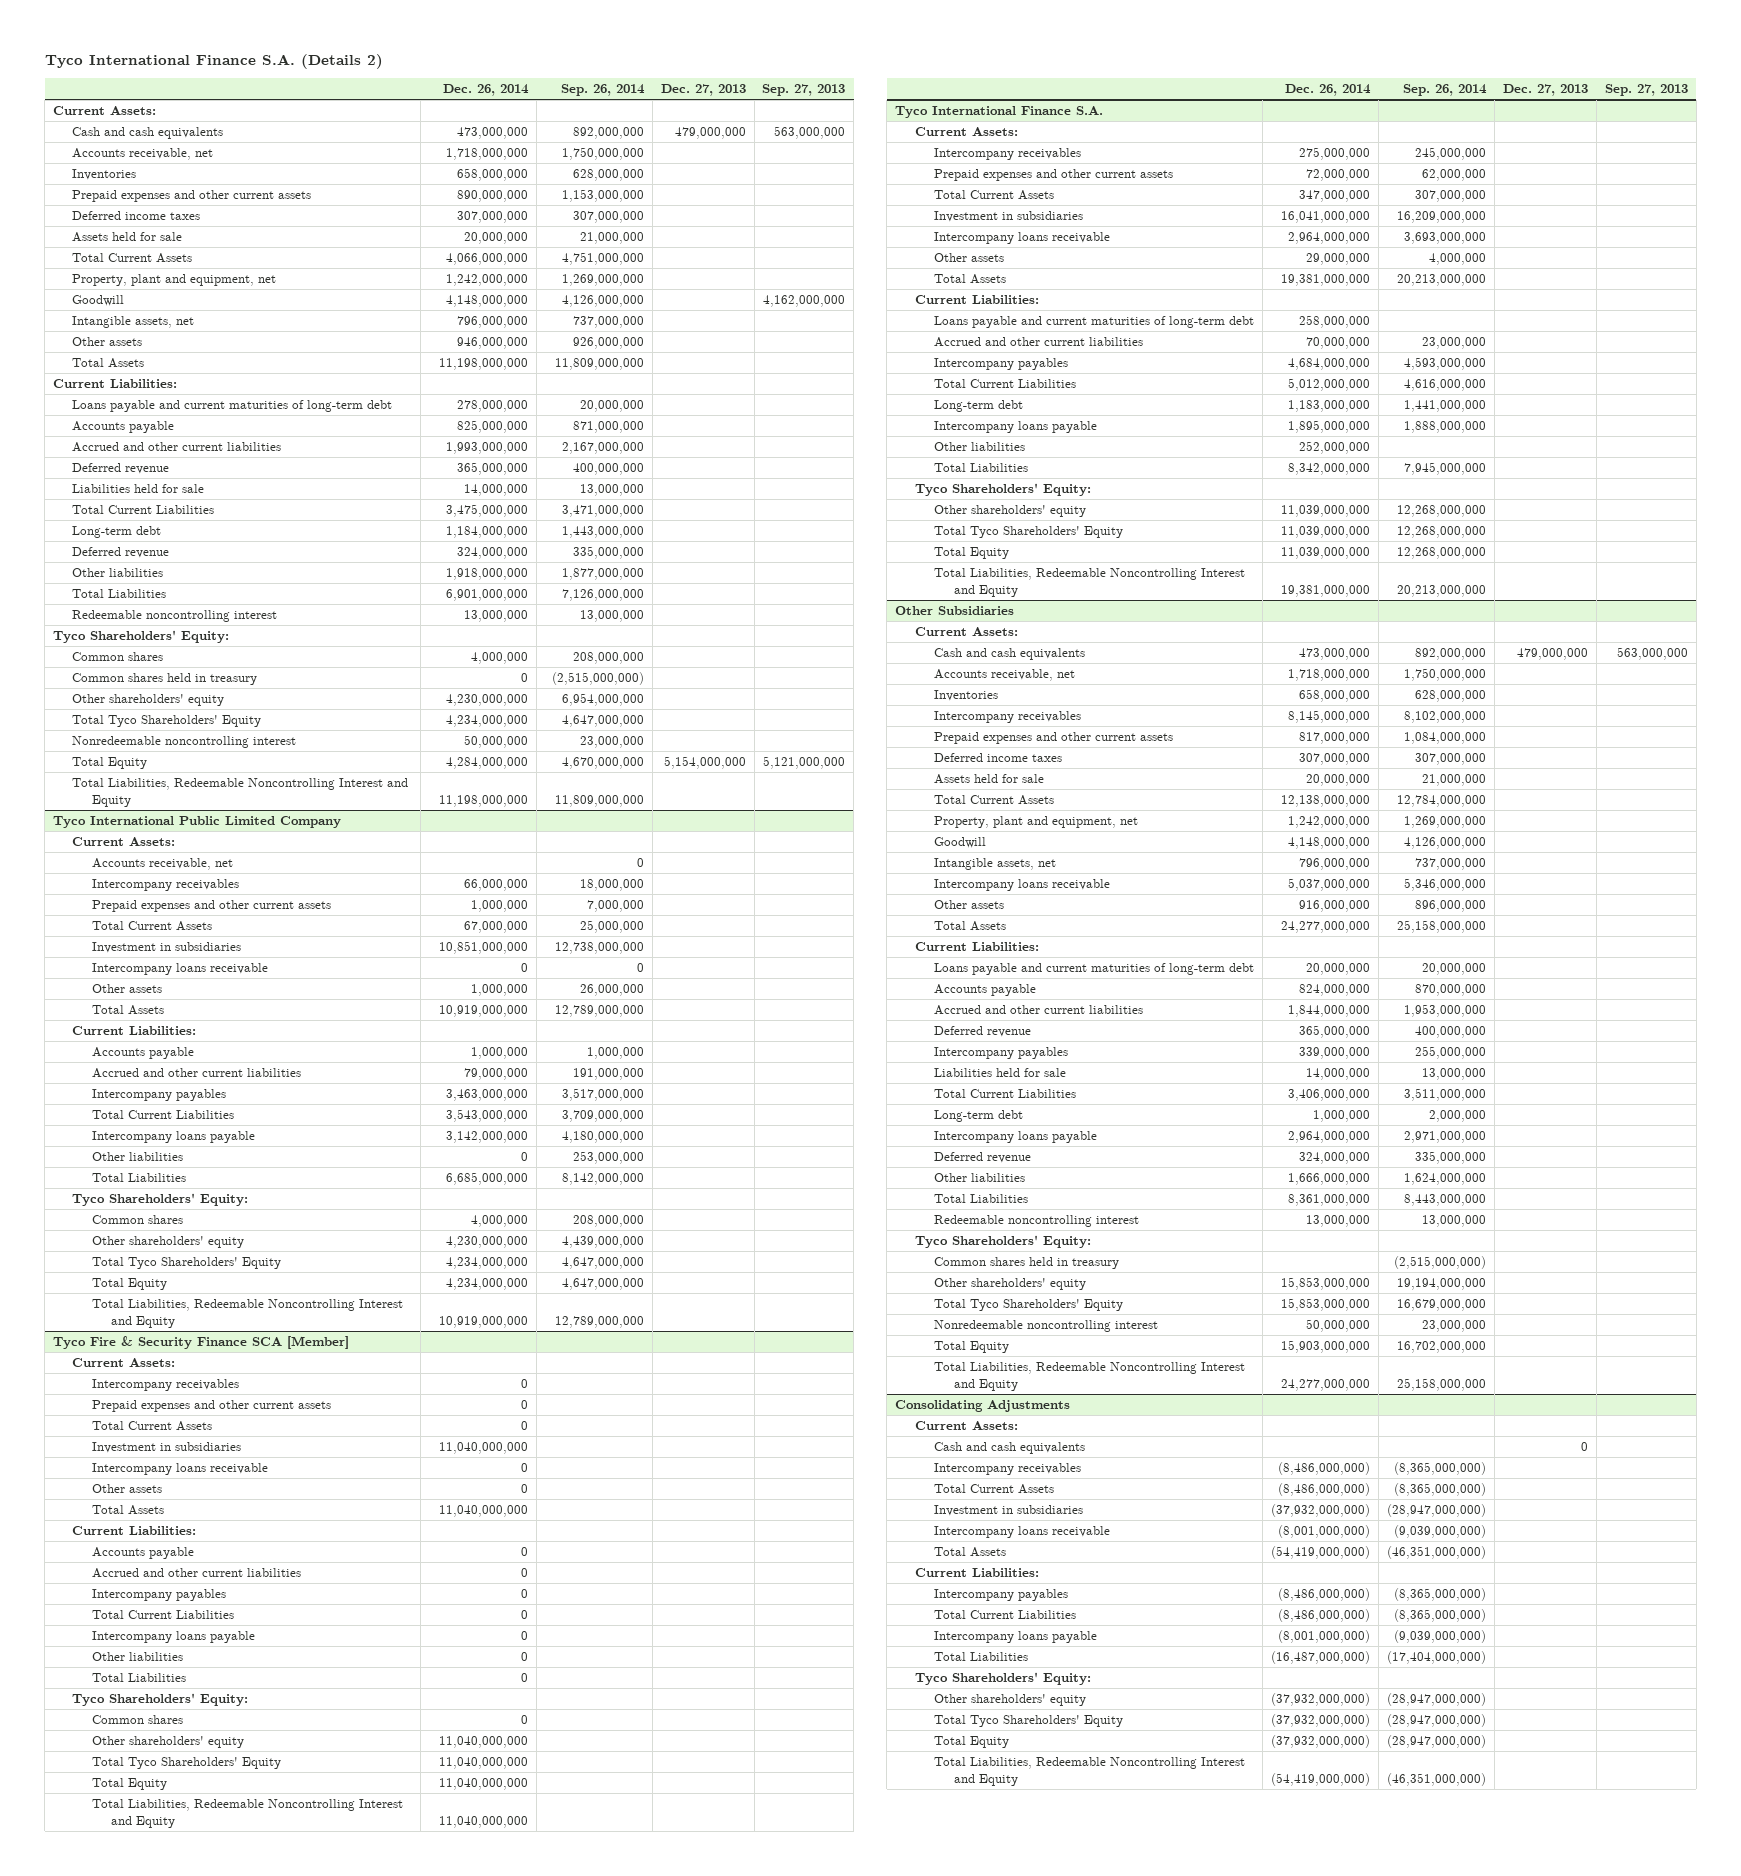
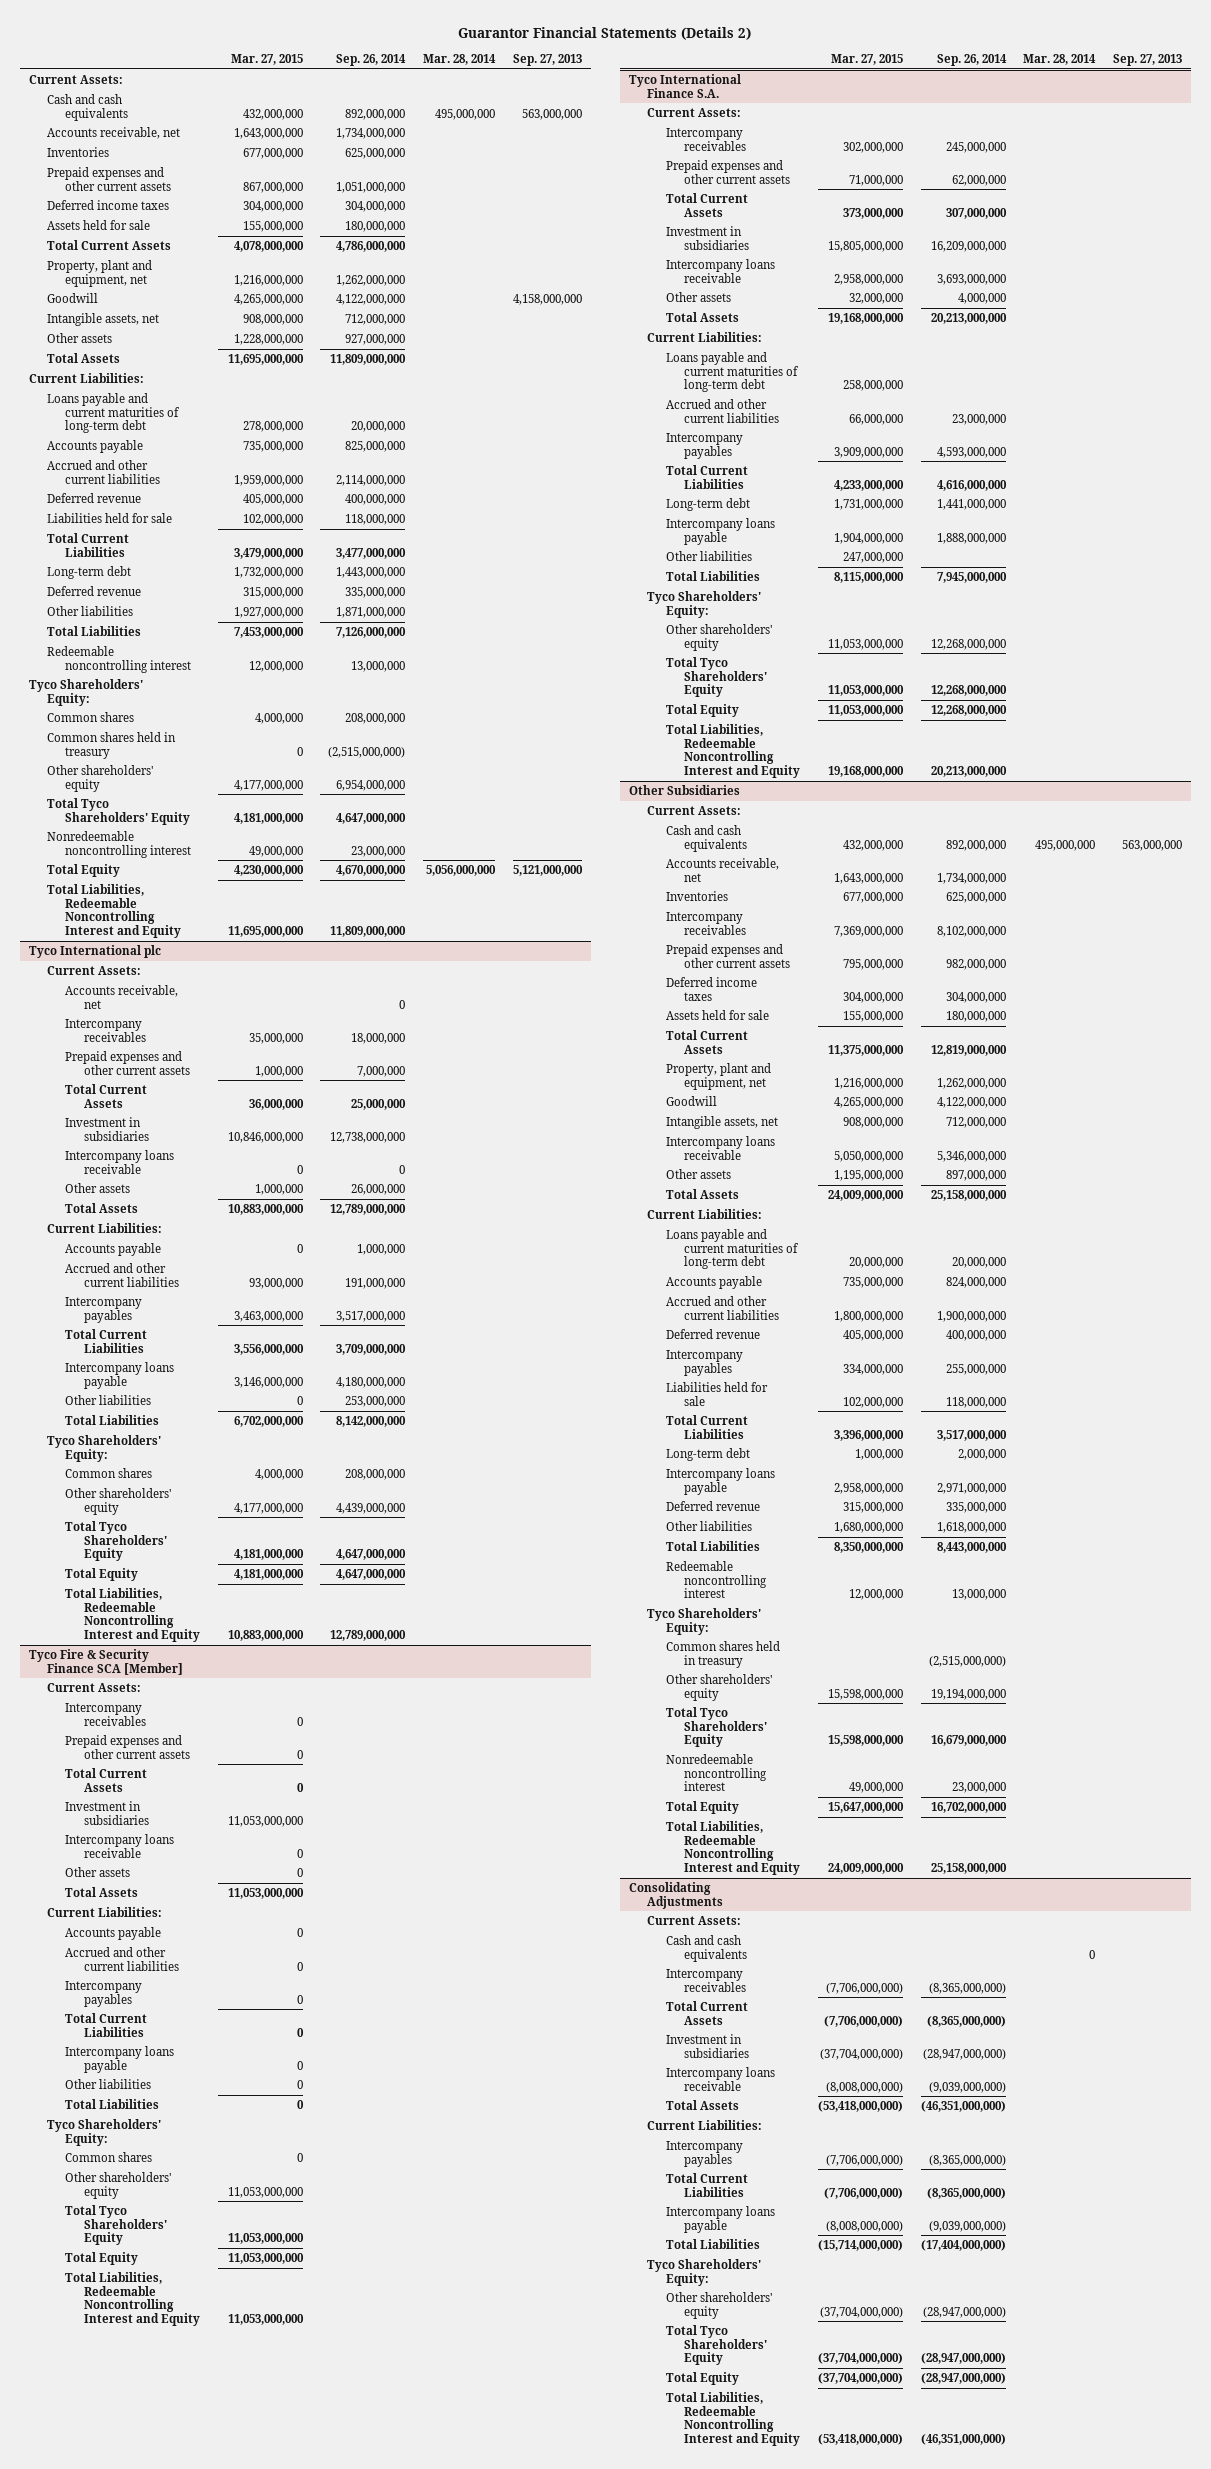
- Tyco International Finance S.A. (Details 2)
+ Guarantor Financial Statements (Details 2)
- | Dec. 26, 2014 | Sep. 26, 2014 | Dec. 27, 2013 | Sep. 27, 2013
+ | Mar. 27, 2015 | Sep. 26, 2014 | Mar. 28, 2014 | Sep. 27, 2013
- Accounts receivable, net | 1,718,000,000 | 1,750,000,000 | |
- Inventories | 658,000,000 | 628,000,000 | |
- Prepaid expenses and other current assets | 890,000,000 | 1,153,000,000 | |
- Deferred income taxes | 307,000,000 | 307,000,000 | |
- Assets held for sale | 20,000,000 | 21,000,000 | |
- Total Current Assets | 4,066,000,000 | 4,751,000,000 | |
- Property, plant and equipment, net | 1,242,000,000 | 1,269,000,000 | |
- Goodwill | 4,148,000,000 | 4,126,000,000 | | 4,162,000,000
- Intangible assets, net | 796,000,000 | 737,000,000 | |
- Other assets | 946,000,000 | 926,000,000 | |
+ Accounts receivable, net | 1,643,000,000 | 1,734,000,000 | |
+ Inventories | 677,000,000 | 625,000,000 | |
+ Prepaid expenses and other current assets | 867,000,000 | 1,051,000,000 | |
+ Deferred income taxes | 304,000,000 | 304,000,000 | |
+ Assets held for sale | 155,000,000 | 180,000,000 | |
+ Total Current Assets | 4,078,000,000 | 4,786,000,000 | |
+ Property, plant and equipment, net | 1,216,000,000 | 1,262,000,000 | |
+ Goodwill | 4,265,000,000 | 4,122,000,000 | | 4,158,000,000
+ Intangible assets, net | 908,000,000 | 712,000,000 | |
+ Other assets | 1,228,000,000 | 927,000,000 | |
- Accounts payable | 825,000,000 | 871,000,000 | |
- Accrued and other current liabilities | 1,993,000,000 | 2,167,000,000 | |
+ Accounts payable | 735,000,000 | 825,000,000 | |
+ Accrued and other current liabilities | 1,959,000,000 | 2,114,000,000 | |
- Liabilities held for sale | 14,000,000 | 13,000,000 | |
- Total Current Liabilities | 3,475,000,000 | 3,471,000,000 | |
+ Liabilities held for sale | 102,000,000 | 118,000,000 | |
+ Total Current Liabilities | 3,479,000,000 | 3,477,000,000 | |
- Other liabilities | 1,918,000,000 | 1,877,000,000 | |
+ Other liabilities | 1,927,000,000 | 1,871,000,000 | |
- Tyco International Public Limited Company
+ Tyco International plc
@ Other Subsidiaries
- Accounts receivable, net | 1,718,000,000 | 1,750,000,000 | |
- Inventories | 658,000,000 | 628,000,000 | |
+ Accounts receivable, net | 1,643,000,000 | 1,734,000,000 | |
+ Inventories | 677,000,000 | 625,000,000 | |
- Prepaid expenses and other current assets | 817,000,000 | 1,084,000,000 | |
- Deferred income taxes | 307,000,000 | 307,000,000 | |
- Assets held for sale | 20,000,000 | 21,000,000 | |
- Total Current Assets | 12,138,000,000 | 12,784,000,000 | |
- Property, plant and equipment, net | 1,242,000,000 | 1,269,000,000 | |
- Goodwill | 4,148,000,000 | 4,126,000,000 | |
- Intangible assets, net | 796,000,000 | 737,000,000 | |
+ Prepaid expenses and other current assets | 795,000,000 | 982,000,000 | |
+ Deferred income taxes | 304,000,000 | 304,000,000 | |
+ Assets held for sale | 155,000,000 | 180,000,000 | |
+ Total Current Assets | 11,375,000,000 | 12,819,000,000 | |
+ Property, plant and equipment, net | 1,216,000,000 | 1,262,000,000 | |
+ Goodwill | 4,265,000,000 | 4,122,000,000 | |
+ Intangible assets, net | 908,000,000 | 712,000,000 | |
- Other assets | 916,000,000 | 896,000,000 | |
+ Other assets | 1,195,000,000 | 897,000,000 | |
- Accounts payable | 824,000,000 | 870,000,000 | |
- Accrued and other current liabilities | 1,844,000,000 | 1,953,000,000 | |
+ Accounts payable | 735,000,000 | 824,000,000 | |
+ Accrued and other current liabilities | 1,800,000,000 | 1,900,000,000 | |
- Liabilities held for sale | 14,000,000 | 13,000,000 | |
- Total Current Liabilities | 3,406,000,000 | 3,511,000,000 | |
+ Liabilities held for sale | 102,000,000 | 118,000,000 | |
+ Total Current Liabilities | 3,396,000,000 | 3,517,000,000 | |
- Other liabilities | 1,666,000,000 | 1,624,000,000 | |
+ Other liabilities | 1,680,000,000 | 1,618,000,000 | |

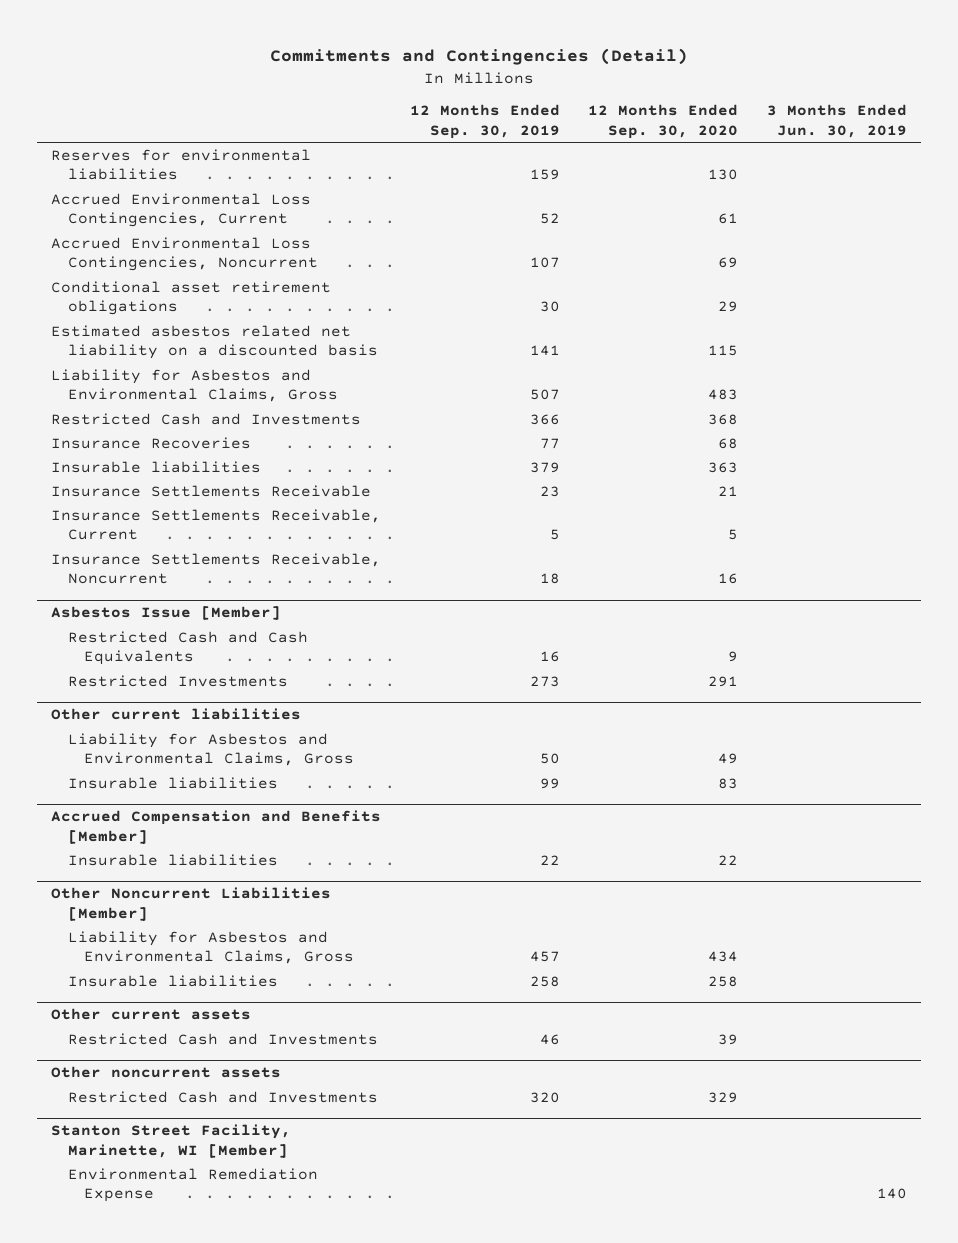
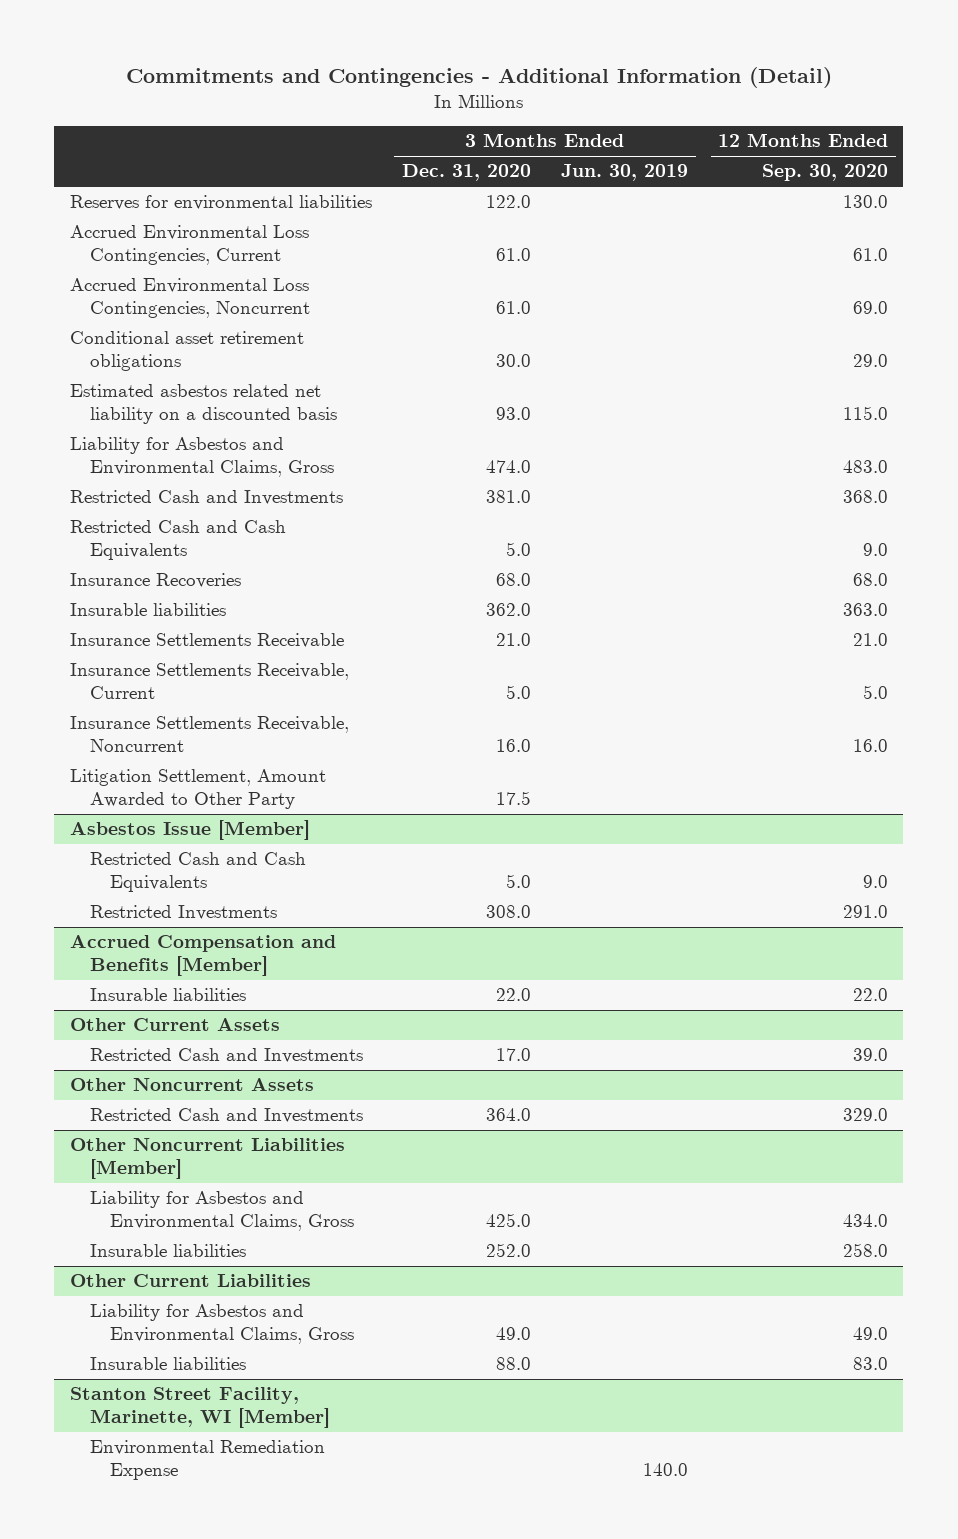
- Commitments and Contingencies (Detail)
+ Commitments and Contingencies - Additional Information (Detail)
- | 12 Months Ended Sep. 30, 2019 | 12 Months Ended Sep. 30, 2020 | 3 Months Ended Jun. 30, 2019
+ | 3 Months Ended Dec. 31, 2020 | 3 Months Ended Jun. 30, 2019 | 12 Months Ended Sep. 30, 2020
- Reserves for environmental liabilities | 159 | 130 |
- Accrued Environmental Loss Contingencies, Current | 52 | 61 |
- Accrued Environmental Loss Contingencies, Noncurrent | 107 | 69 |
- Conditional asset retirement obligations | 30 | 29 |
- Estimated asbestos related net liability on a discounted basis | 141 | 115 |
- Liability for Asbestos and Environmental Claims, Gross | 507 | 483 |
- Restricted Cash and Investments | 366 | 368 |
- Insurance Recoveries | 77 | 68 |
- Insurable liabilities | 379 | 363 |
- Insurance Settlements Receivable | 23 | 21 |
- Insurance Settlements Receivable, Current | 5 | 5 |
- Insurance Settlements Receivable, Noncurrent | 18 | 16 |
+ Reserves for environmental liabilities | 122.0 | | 130.0
+ Accrued Environmental Loss Contingencies, Current | 61.0 | | 61.0
+ Accrued Environmental Loss Contingencies, Noncurrent | 61.0 | | 69.0
+ Conditional asset retirement obligations | 30.0 | | 29.0
+ Estimated asbestos related net liability on a discounted basis | 93.0 | | 115.0
+ Liability for Asbestos and Environmental Claims, Gross | 474.0 | | 483.0
+ Restricted Cash and Investments | 381.0 | | 368.0
+ Restricted Cash and Cash Equivalents | 5.0 | | 9.0
+ Insurance Recoveries | 68.0 | | 68.0
+ Insurable liabilities | 362.0 | | 363.0
+ Insurance Settlements Receivable | 21.0 | | 21.0
+ Insurance Settlements Receivable, Current | 5.0 | | 5.0
+ Insurance Settlements Receivable, Noncurrent | 16.0 | | 16.0
+ Litigation Settlement, Amount Awarded to Other Party | 17.5 | |
@ Asbestos Issue [Member]
- Restricted Cash and Cash Equivalents | 16 | 9 |
- Restricted Investments | 273 | 291 |
- Other current liabilities
- Liability for Asbestos and Environmental Claims, Gross | 50 | 49 |
- Insurable liabilities | 99 | 83 |
@ Asbestos Issue [Member]
+ Restricted Cash and Cash Equivalents | 5.0 | | 9.0
+ Restricted Investments | 308.0 | | 291.0
@ Accrued Compensation and Benefits [Member]
- Insurable liabilities | 22 | 22 |
+ Insurable liabilities | 22.0 | | 22.0
+ Other Current Assets
+ Restricted Cash and Investments | 17.0 | | 39.0
+ Other Noncurrent Assets
+ Restricted Cash and Investments | 364.0 | | 329.0
@ Other Noncurrent Liabilities [Member]
- Liability for Asbestos and Environmental Claims, Gross | 457 | 434 |
- Insurable liabilities | 258 | 258 |
- Other current assets
- Restricted Cash and Investments | 46 | 39 |
- Other noncurrent assets
- Restricted Cash and Investments | 320 | 329 |
@ Other Noncurrent Liabilities [Member]
+ Liability for Asbestos and Environmental Claims, Gross | 425.0 | | 434.0
+ Insurable liabilities | 252.0 | | 258.0
+ Other Current Liabilities
+ Liability for Asbestos and Environmental Claims, Gross | 49.0 | | 49.0
+ Insurable liabilities | 88.0 | | 83.0
@ Stanton Street Facility, Marinette, WI [Member]
- Environmental Remediation Expense | | | 140
+ Environmental Remediation Expense | | 140.0 |

